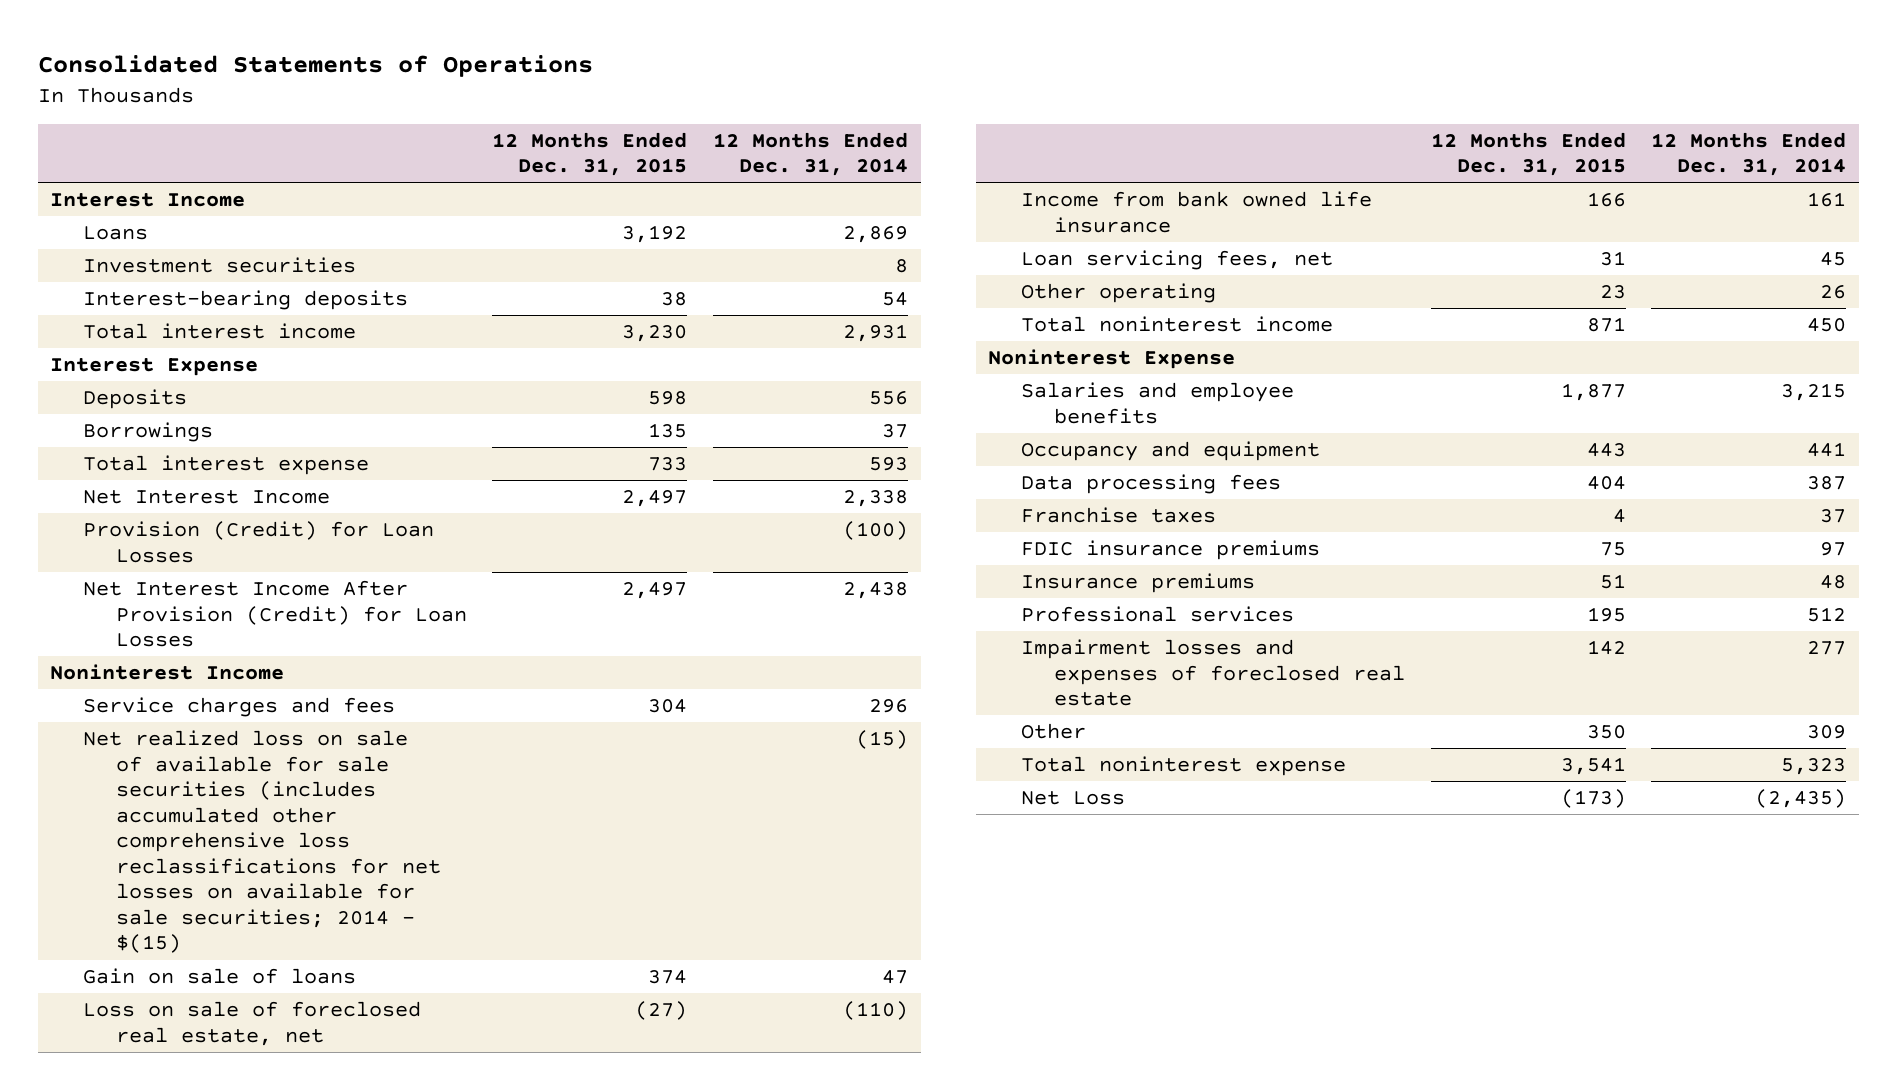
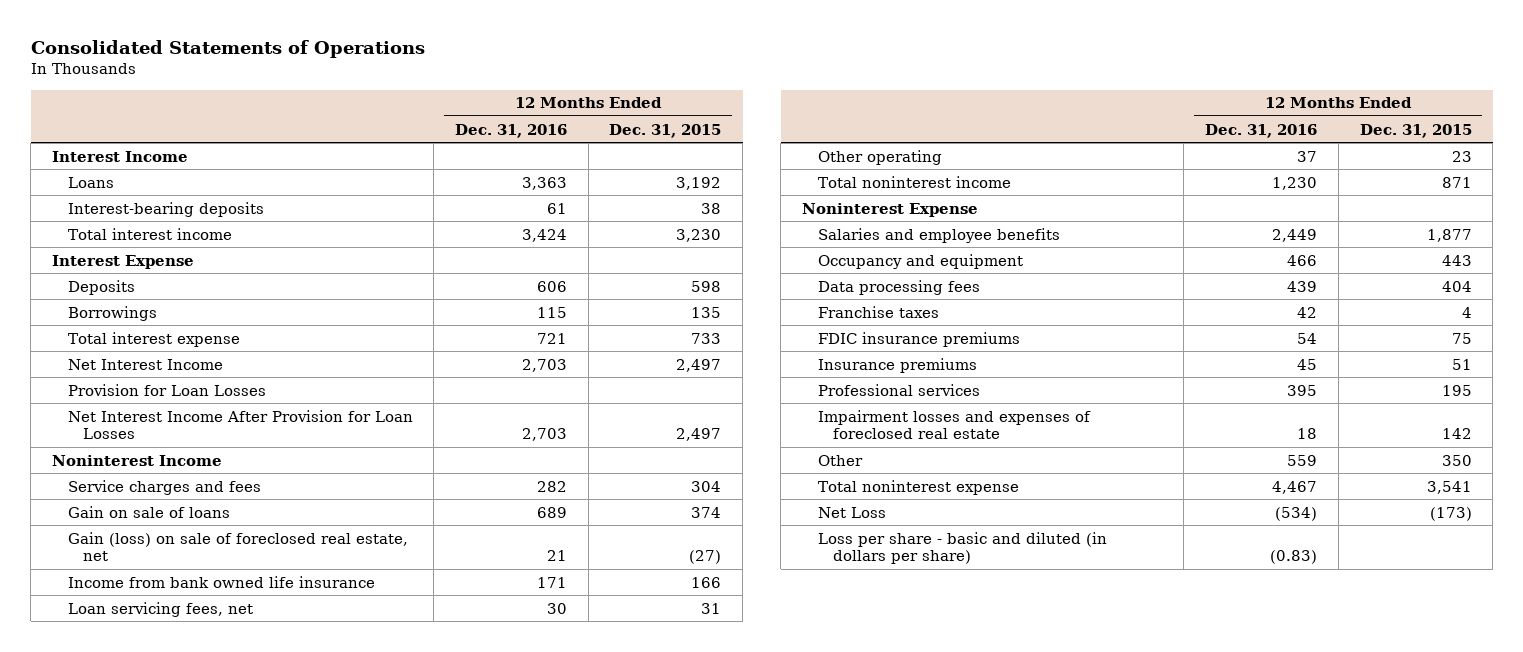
- | 12 Months Ended Dec. 31, 2015 | 12 Months Ended Dec. 31, 2014
+ | 12 Months Ended Dec. 31, 2016 | 12 Months Ended Dec. 31, 2015
- Investment securities | | 8
- Provision (Credit) for Loan Losses | | (100)
- Net Interest Income After Provision (Credit) for Loan Losses | 2,497 | 2,438
+ Provision for Loan Losses
+ Net Interest Income After Provision for Loan Losses | 2,703 | 2,497
- Net realized loss on sale of available for sale securities (includes accumulated other comprehensive loss reclassifications for net losses on available for sale securities; 2014 - $(15) | | (15)
- Loss on sale of foreclosed real estate, net | (27) | (110)
+ Gain (loss) on sale of foreclosed real estate, net | 21 | (27)
+ Loss per share - basic and diluted (in dollars per share) | (0.83) |

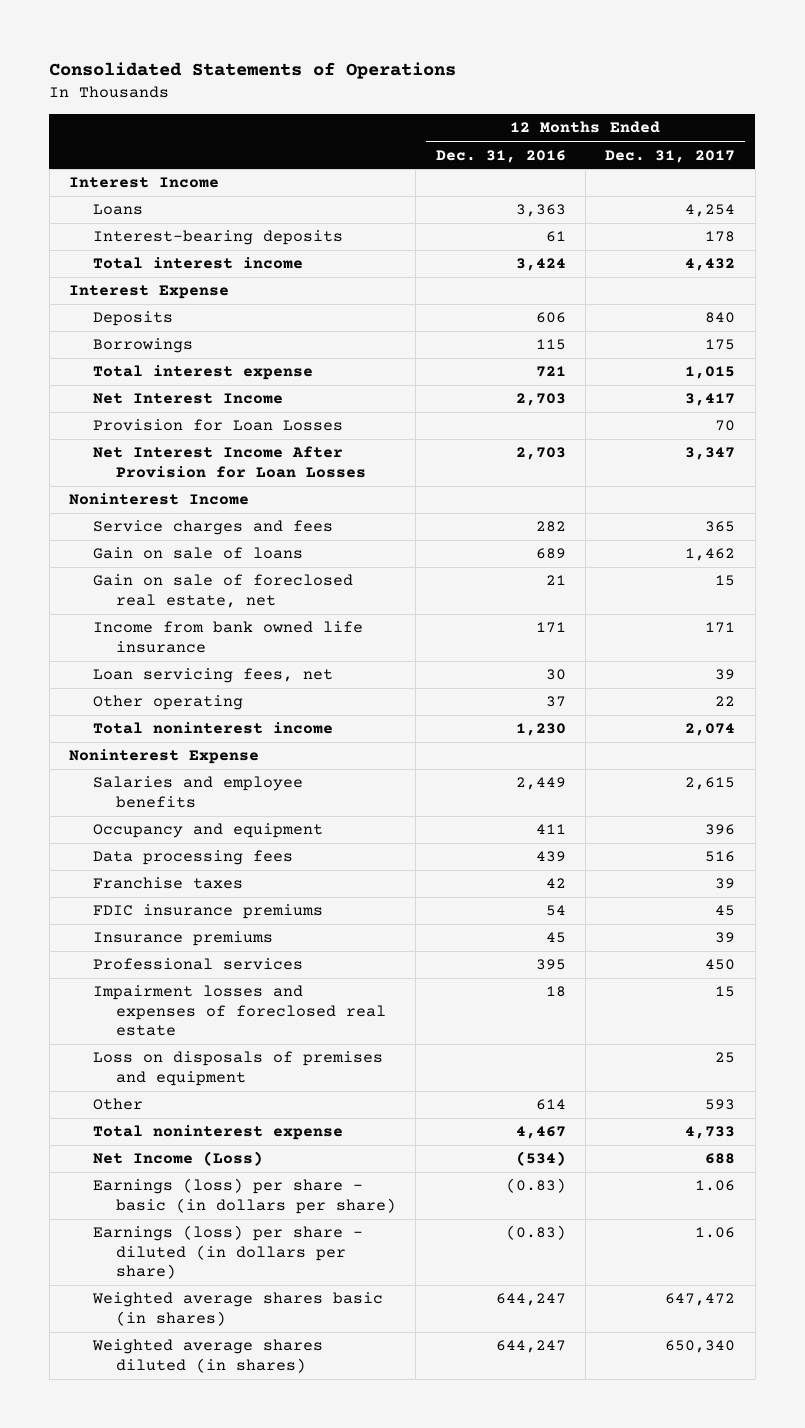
- | 12 Months Ended Dec. 31, 2016 | 12 Months Ended Dec. 31, 2015
+ | 12 Months Ended Dec. 31, 2016 | 12 Months Ended Dec. 31, 2017
- Gain (loss) on sale of foreclosed real estate, net | 21 | (27)
+ Gain on sale of foreclosed real estate, net | 21 | 15
- Occupancy and equipment | 466 | 443
+ Occupancy and equipment | 411 | 396
- Other | 559 | 350
+ Loss on disposals of premises and equipment | | 25
+ Other | 614 | 593
- Net Loss | (534) | (173)
- Loss per share - basic and diluted (in dollars per share) | (0.83) |
+ Net Income (Loss) | (534) | 688
+ Earnings (loss) per share - basic (in dollars per share) | (0.83) | 1.06
+ Earnings (loss) per share - diluted (in dollars per share) | (0.83) | 1.06
+ Weighted average shares basic (in shares) | 644,247 | 647,472
+ Weighted average shares diluted (in shares) | 644,247 | 650,340

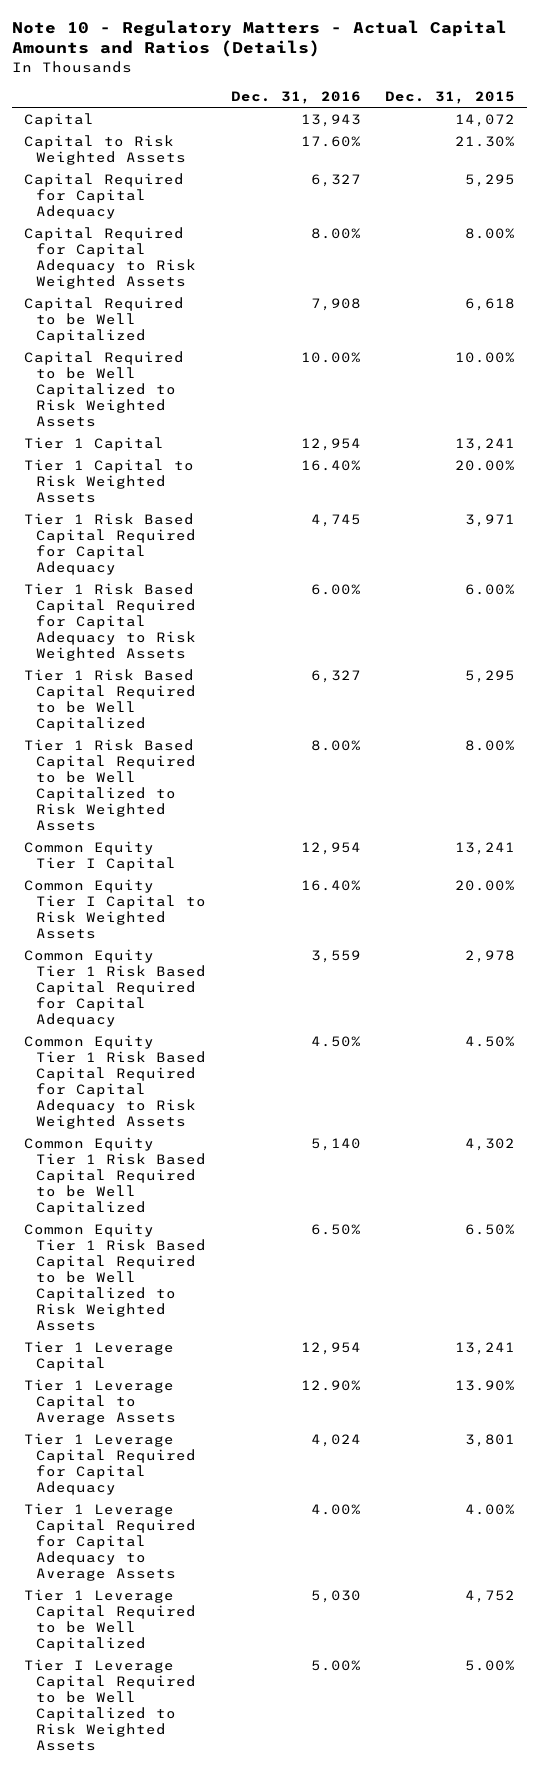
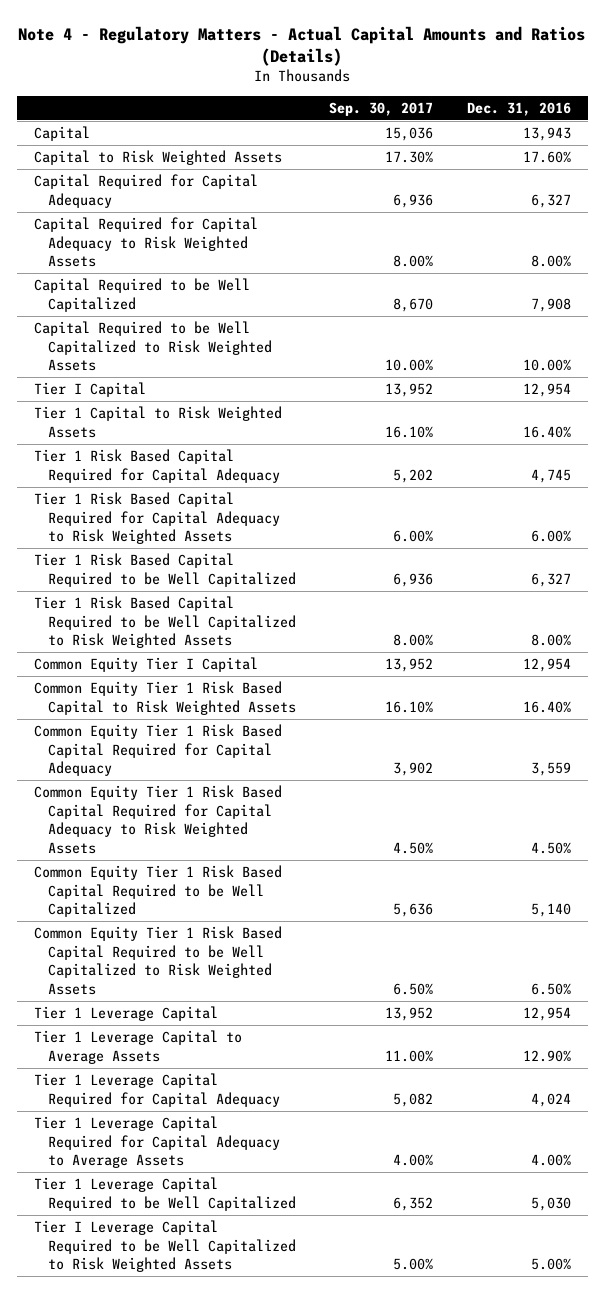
- Note 10 - Regulatory Matters - Actual Capital Amounts and Ratios (Details)
+ Note 4 - Regulatory Matters - Actual Capital Amounts and Ratios (Details)
- | Dec. 31, 2016 | Dec. 31, 2015
+ | Sep. 30, 2017 | Dec. 31, 2016
- Tier 1 Capital | 12,954 | 13,241
+ Tier I Capital | 13,952 | 12,954
- Common Equity Tier I Capital to Risk Weighted Assets | 16.40% | 20.00%
+ Common Equity Tier 1 Risk Based Capital to Risk Weighted Assets | 16.10% | 16.40%

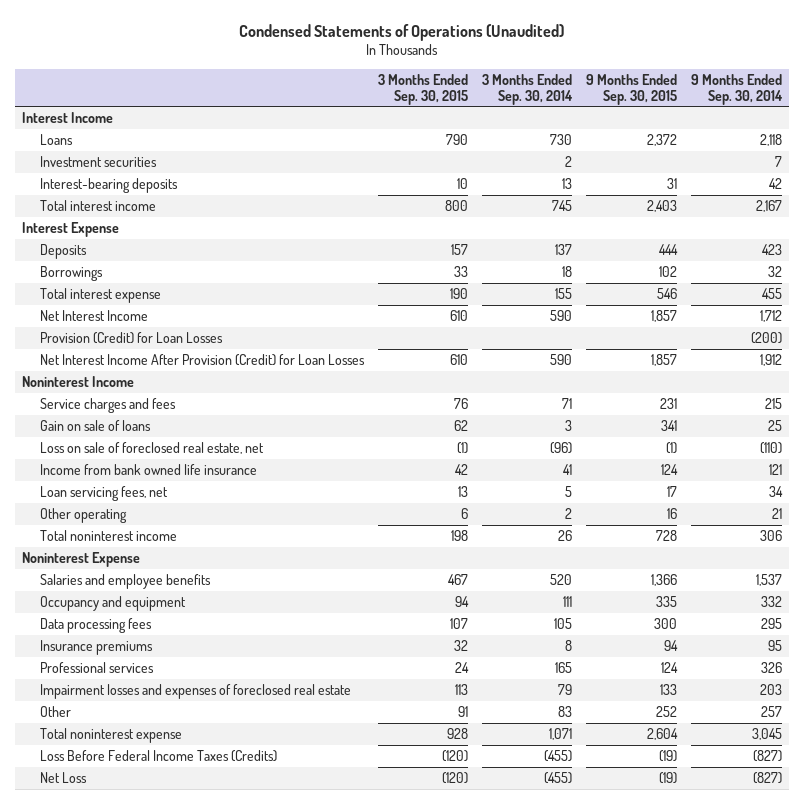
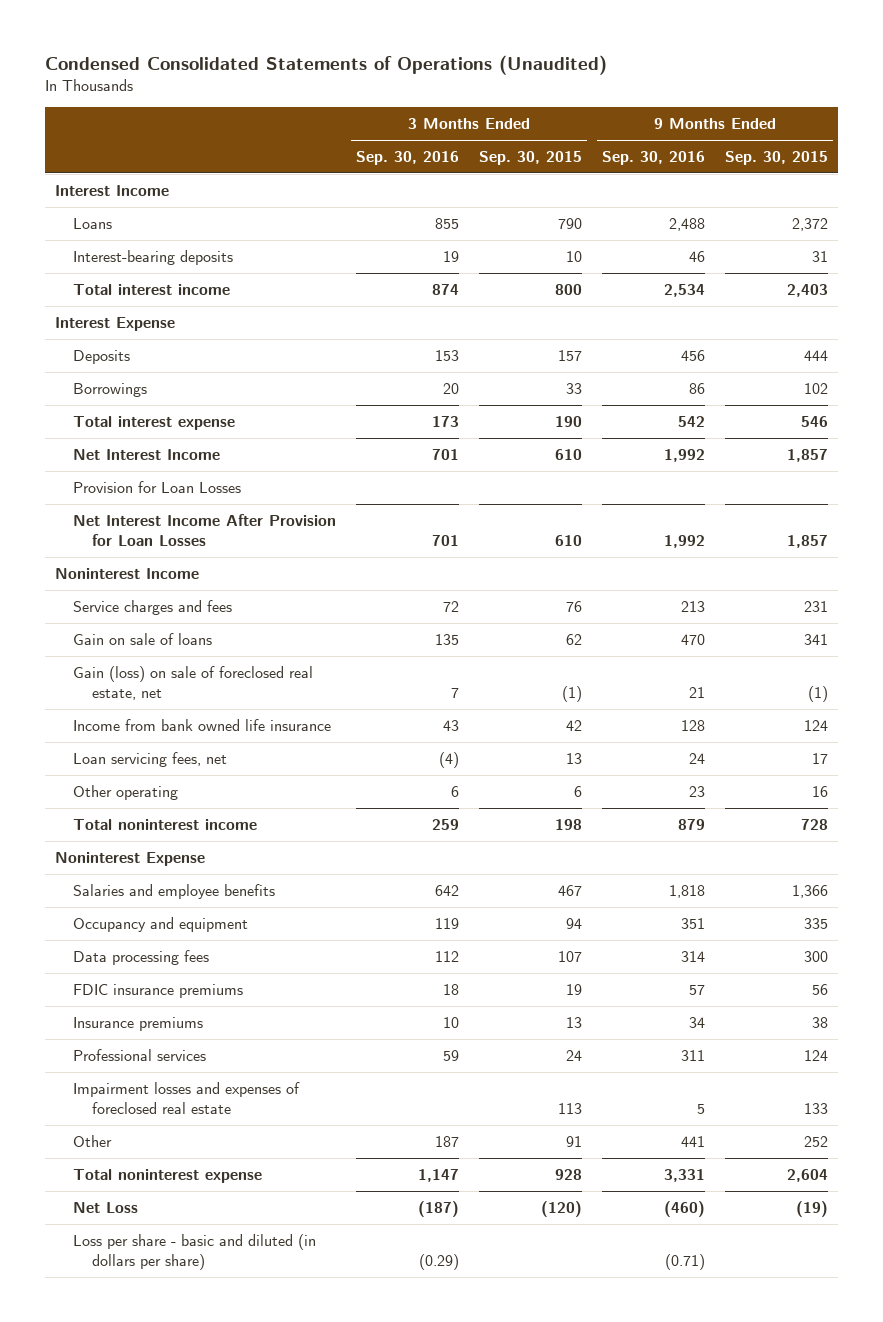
- Condensed Statements of Operations (Unaudited)
+ Condensed Consolidated Statements of Operations (Unaudited)
- | 3 Months Ended Sep. 30, 2015 | 3 Months Ended Sep. 30, 2014 | 9 Months Ended Sep. 30, 2015 | 9 Months Ended Sep. 30, 2014
+ | 3 Months Ended Sep. 30, 2016 | 3 Months Ended Sep. 30, 2015 | 9 Months Ended Sep. 30, 2016 | 9 Months Ended Sep. 30, 2015
- Investment securities | | 2 | | 7
- Provision (Credit) for Loan Losses | | | | (200)
- Net Interest Income After Provision (Credit) for Loan Losses | 610 | 590 | 1,857 | 1,912
+ Provision for Loan Losses
+ Net Interest Income After Provision for Loan Losses | 701 | 610 | 1,992 | 1,857
- Loss on sale of foreclosed real estate, net | (1) | (96) | (1) | (110)
+ Gain (loss) on sale of foreclosed real estate, net | 7 | (1) | 21 | (1)
- Insurance premiums | 32 | 8 | 94 | 95
+ FDIC insurance premiums | 18 | 19 | 57 | 56
+ Insurance premiums | 10 | 13 | 34 | 38
- Loss Before Federal Income Taxes (Credits) | (120) | (455) | (19) | (827)
+ Loss per share - basic and diluted (in dollars per share) | (0.29) | | (0.71) |

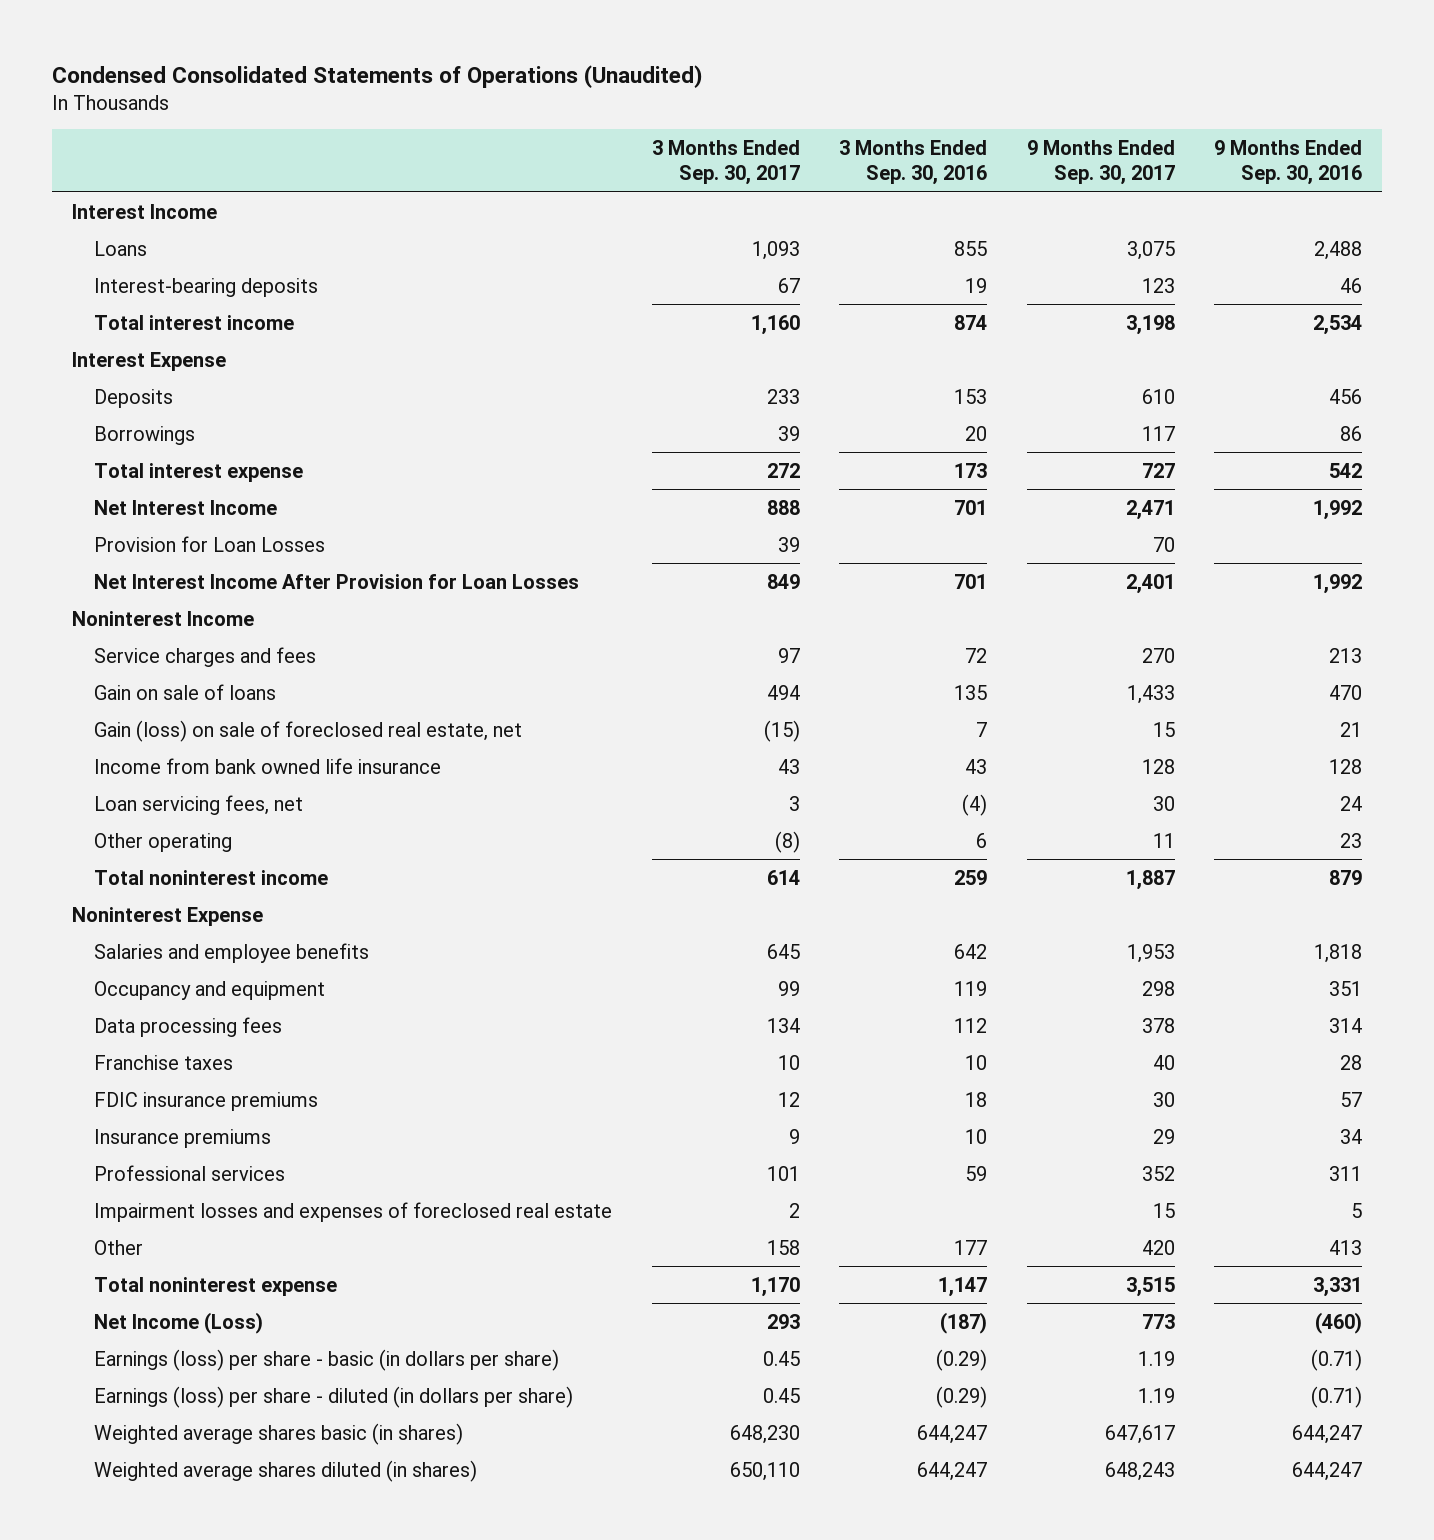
- | 3 Months Ended Sep. 30, 2016 | 3 Months Ended Sep. 30, 2015 | 9 Months Ended Sep. 30, 2016 | 9 Months Ended Sep. 30, 2015
+ | 3 Months Ended Sep. 30, 2017 | 3 Months Ended Sep. 30, 2016 | 9 Months Ended Sep. 30, 2017 | 9 Months Ended Sep. 30, 2016
+ Franchise taxes | 10 | 10 | 40 | 28
- Other | 187 | 91 | 441 | 252
+ Other | 158 | 177 | 420 | 413
- Net Loss | (187) | (120) | (460) | (19)
- Loss per share - basic and diluted (in dollars per share) | (0.29) | | (0.71) |
+ Net Income (Loss) | 293 | (187) | 773 | (460)
+ Earnings (loss) per share - basic (in dollars per share) | 0.45 | (0.29) | 1.19 | (0.71)
+ Earnings (loss) per share - diluted (in dollars per share) | 0.45 | (0.29) | 1.19 | (0.71)
+ Weighted average shares basic (in shares) | 648,230 | 644,247 | 647,617 | 644,247
+ Weighted average shares diluted (in shares) | 650,110 | 644,247 | 648,243 | 644,247

